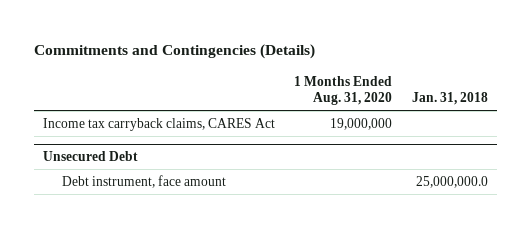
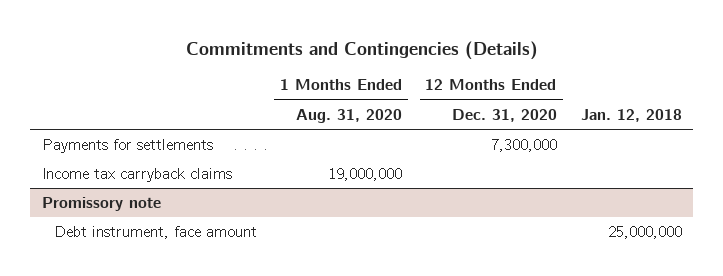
- | 1 Months Ended Aug. 31, 2020 | Jan. 31, 2018
+ | 1 Months Ended Aug. 31, 2020 | 12 Months Ended Dec. 31, 2020 | Jan. 12, 2018
- Income tax carryback claims, CARES Act | 19,000,000 |
- Unsecured Debt
+ Payments for settlements | | 7,300,000 |
+ Income tax carryback claims | 19,000,000 | |
+ Promissory note

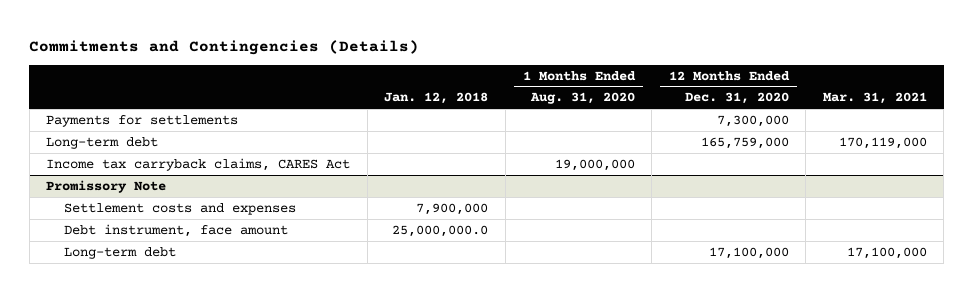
- | 1 Months Ended Aug. 31, 2020 | 12 Months Ended Dec. 31, 2020 | Jan. 12, 2018
+ | Jan. 12, 2018 | 1 Months Ended Aug. 31, 2020 | 12 Months Ended Dec. 31, 2020 | Mar. 31, 2021
- Income tax carryback claims | 19,000,000 | |
- Promissory note
- Debt instrument, face amount | | | 25,000,000
+ Long-term debt | | | 165,759,000 | 170,119,000
+ Income tax carryback claims, CARES Act | | 19,000,000 | |
+ Promissory Note
+ Settlement costs and expenses | 7,900,000 | | |
+ Debt instrument, face amount | 25,000,000.0 | | |
+ Long-term debt | | | 17,100,000 | 17,100,000

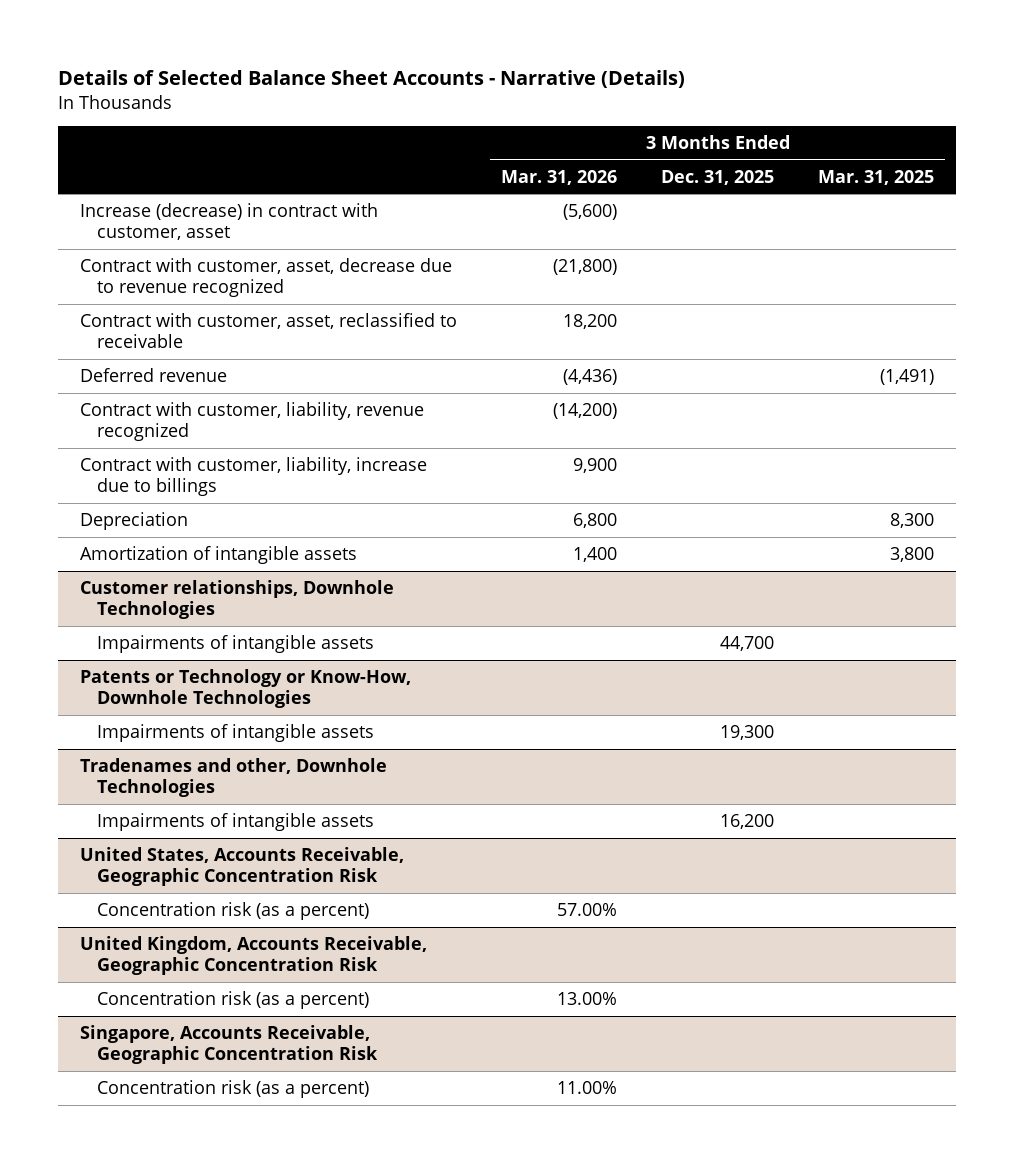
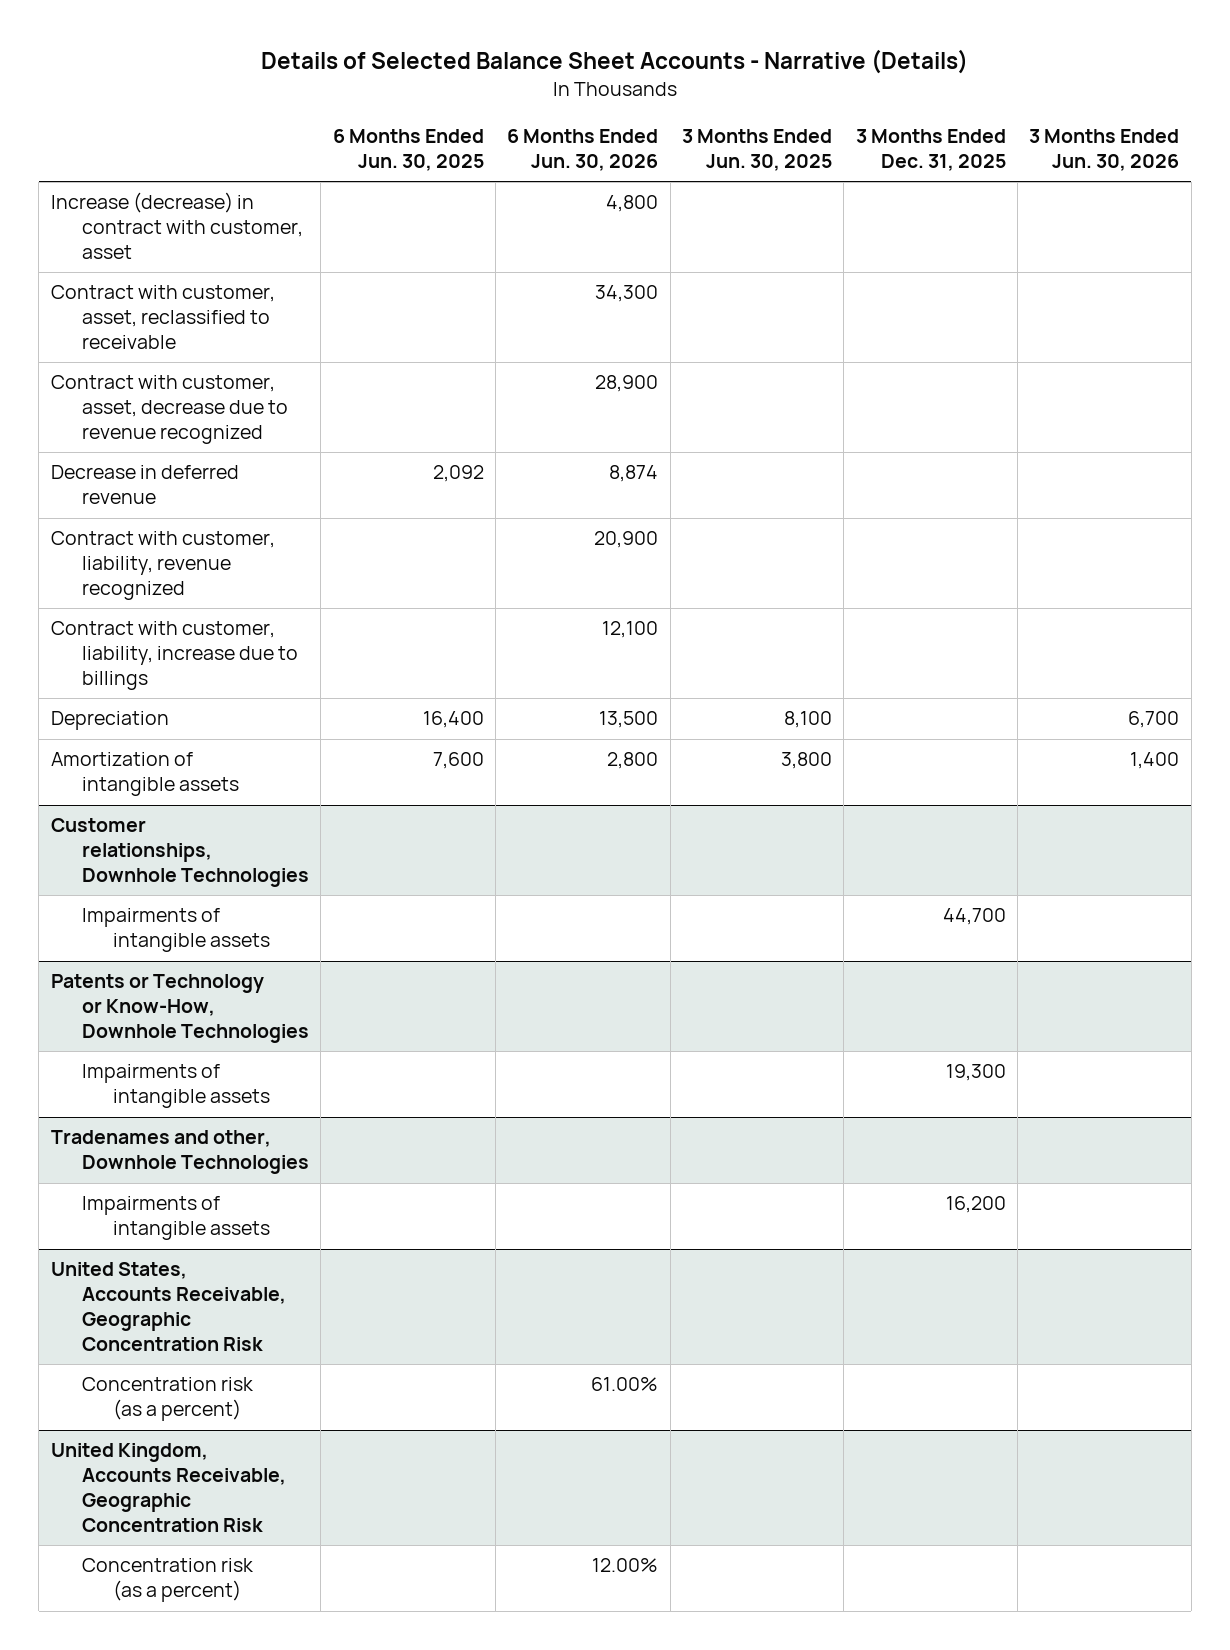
- | 3 Months Ended Mar. 31, 2026 | 3 Months Ended Dec. 31, 2025 | 3 Months Ended Mar. 31, 2025
+ | 6 Months Ended Jun. 30, 2025 | 6 Months Ended Jun. 30, 2026 | 3 Months Ended Jun. 30, 2025 | 3 Months Ended Dec. 31, 2025 | 3 Months Ended Jun. 30, 2026
- Deferred revenue | (4,436) | | (1,491)
moved down: Contract with customer, asset, decrease due to revenue recognized | | 28,900 | | |
+ Decrease in deferred revenue | 2,092 | 8,874 | | |
- Singapore, Accounts Receivable, Geographic Concentration Risk
- Concentration risk (as a percent) | 11.00% | |

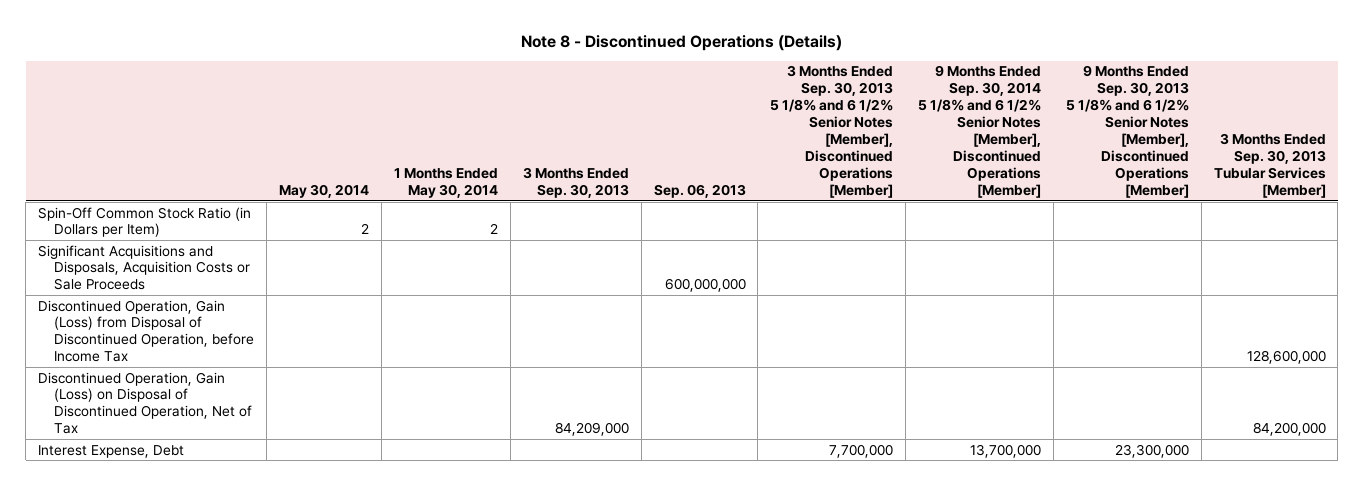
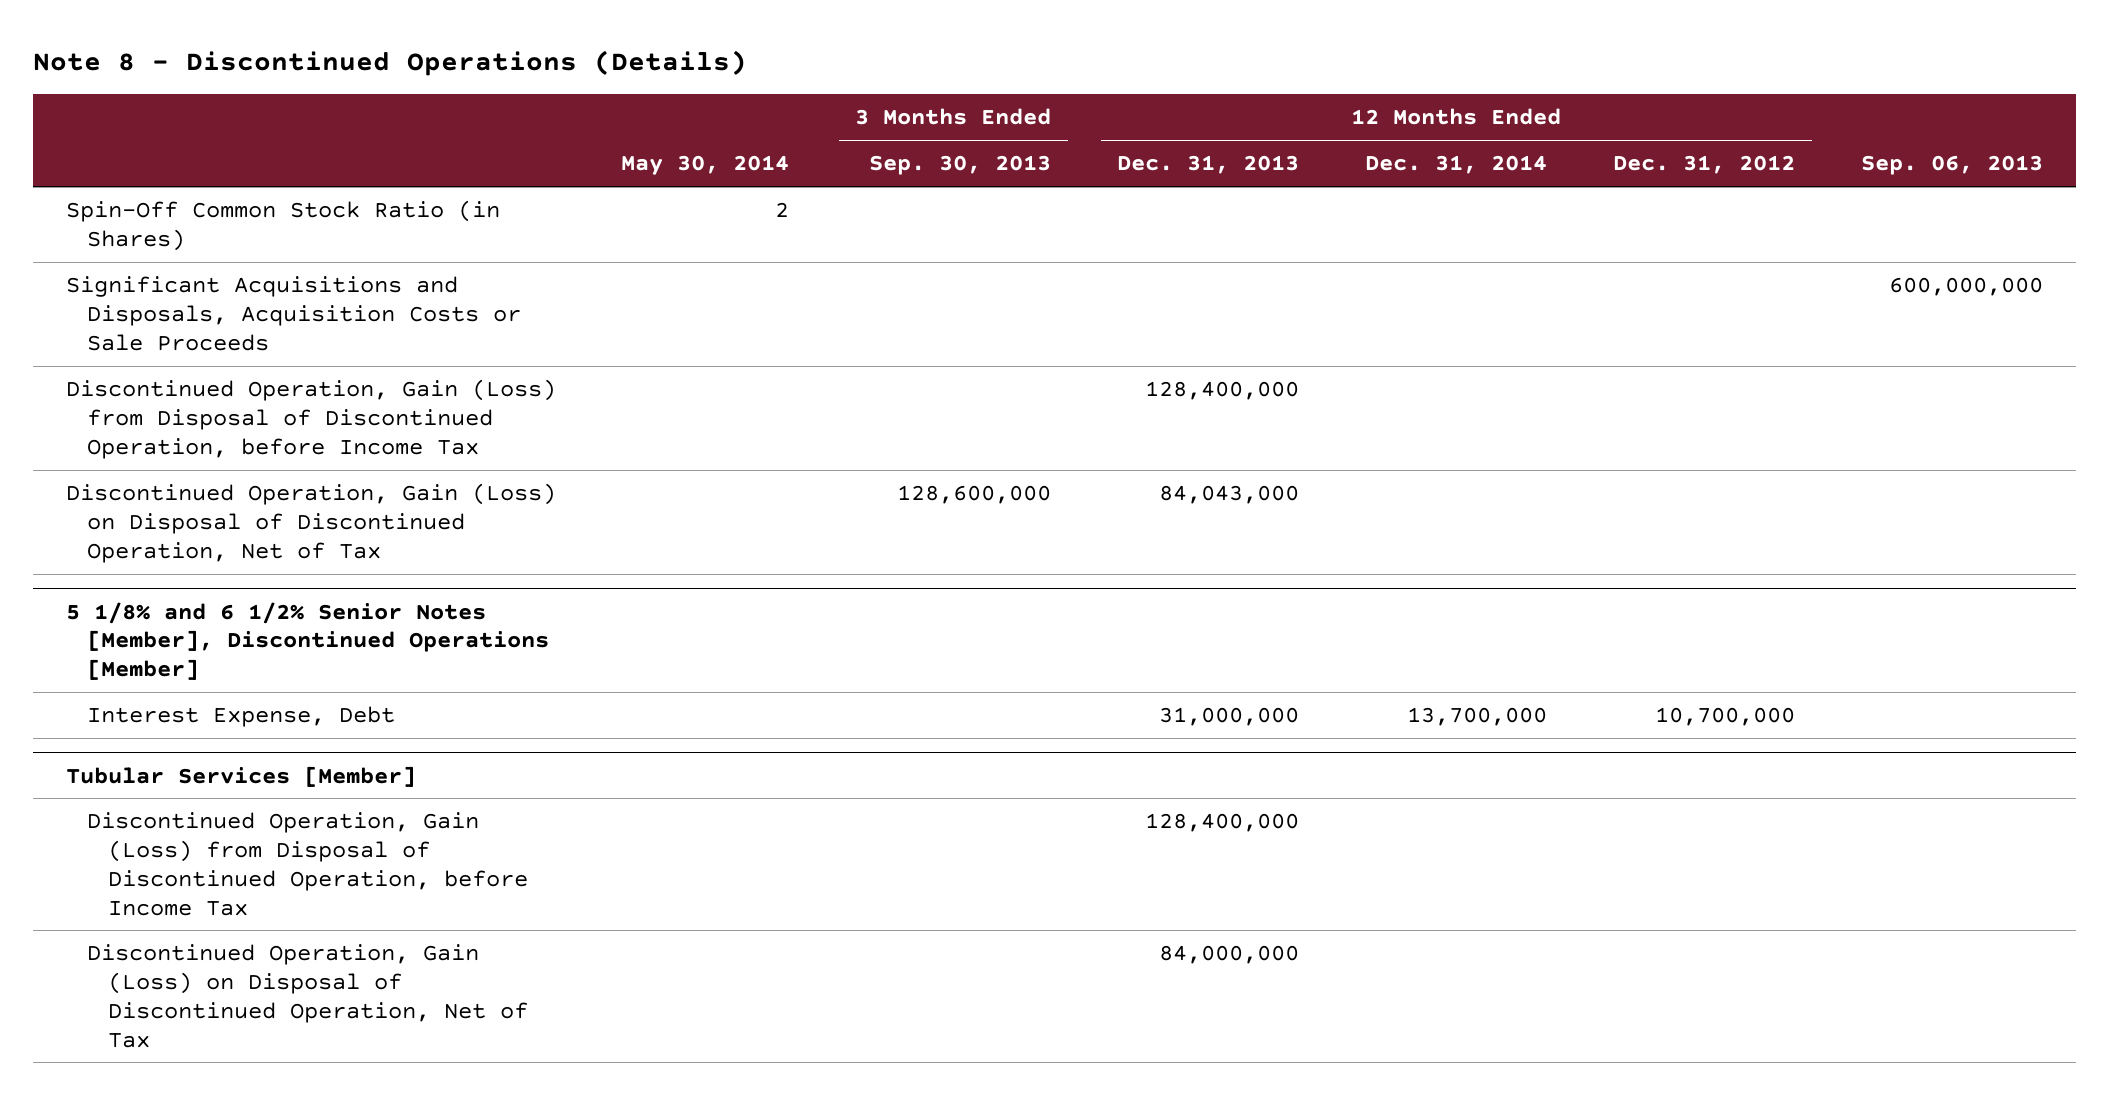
- | May 30, 2014 | 1 Months Ended May 30, 2014 | 3 Months Ended Sep. 30, 2013 | Sep. 06, 2013 | 3 Months Ended Sep. 30, 2013 5 1/8% and 6 1/2% Senior Notes [Member], Discontinued Operations [Member] | 9 Months Ended Sep. 30, 2014 5 1/8% and 6 1/2% Senior Notes [Member], Discontinued Operations [Member] | 9 Months Ended Sep. 30, 2013 5 1/8% and 6 1/2% Senior Notes [Member], Discontinued Operations [Member] | 3 Months Ended Sep. 30, 2013 Tubular Services [Member]
+ | May 30, 2014 | 3 Months Ended Sep. 30, 2013 | 12 Months Ended Dec. 31, 2013 | 12 Months Ended Dec. 31, 2014 | 12 Months Ended Dec. 31, 2012 | Sep. 06, 2013
- Spin-Off Common Stock Ratio (in Dollars per Item) | 2 | 2 | | | | | |
+ Spin-Off Common Stock Ratio (in Shares) | 2 | | | | |
- Discontinued Operation, Gain (Loss) on Disposal of Discontinued Operation, Net of Tax | | | 84,209,000 | | | | | 84,200,000
- Interest Expense, Debt | | | | | 7,700,000 | 13,700,000 | 23,300,000 |
+ Discontinued Operation, Gain (Loss) on Disposal of Discontinued Operation, Net of Tax | | 128,600,000 | 84,043,000 | | |
+ 5 1/8% and 6 1/2% Senior Notes [Member], Discontinued Operations [Member]
+ Interest Expense, Debt | | | 31,000,000 | 13,700,000 | 10,700,000 |
+ Tubular Services [Member]
+ Discontinued Operation, Gain (Loss) from Disposal of Discontinued Operation, before Income Tax | | | 128,400,000 | | |
+ Discontinued Operation, Gain (Loss) on Disposal of Discontinued Operation, Net of Tax | | | 84,000,000 | | |

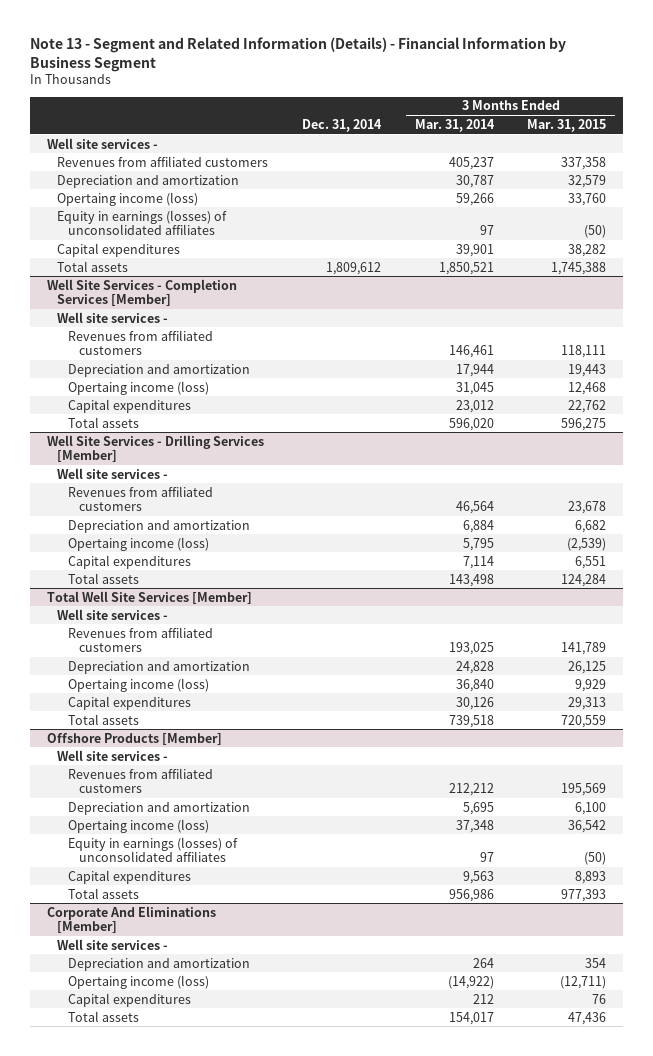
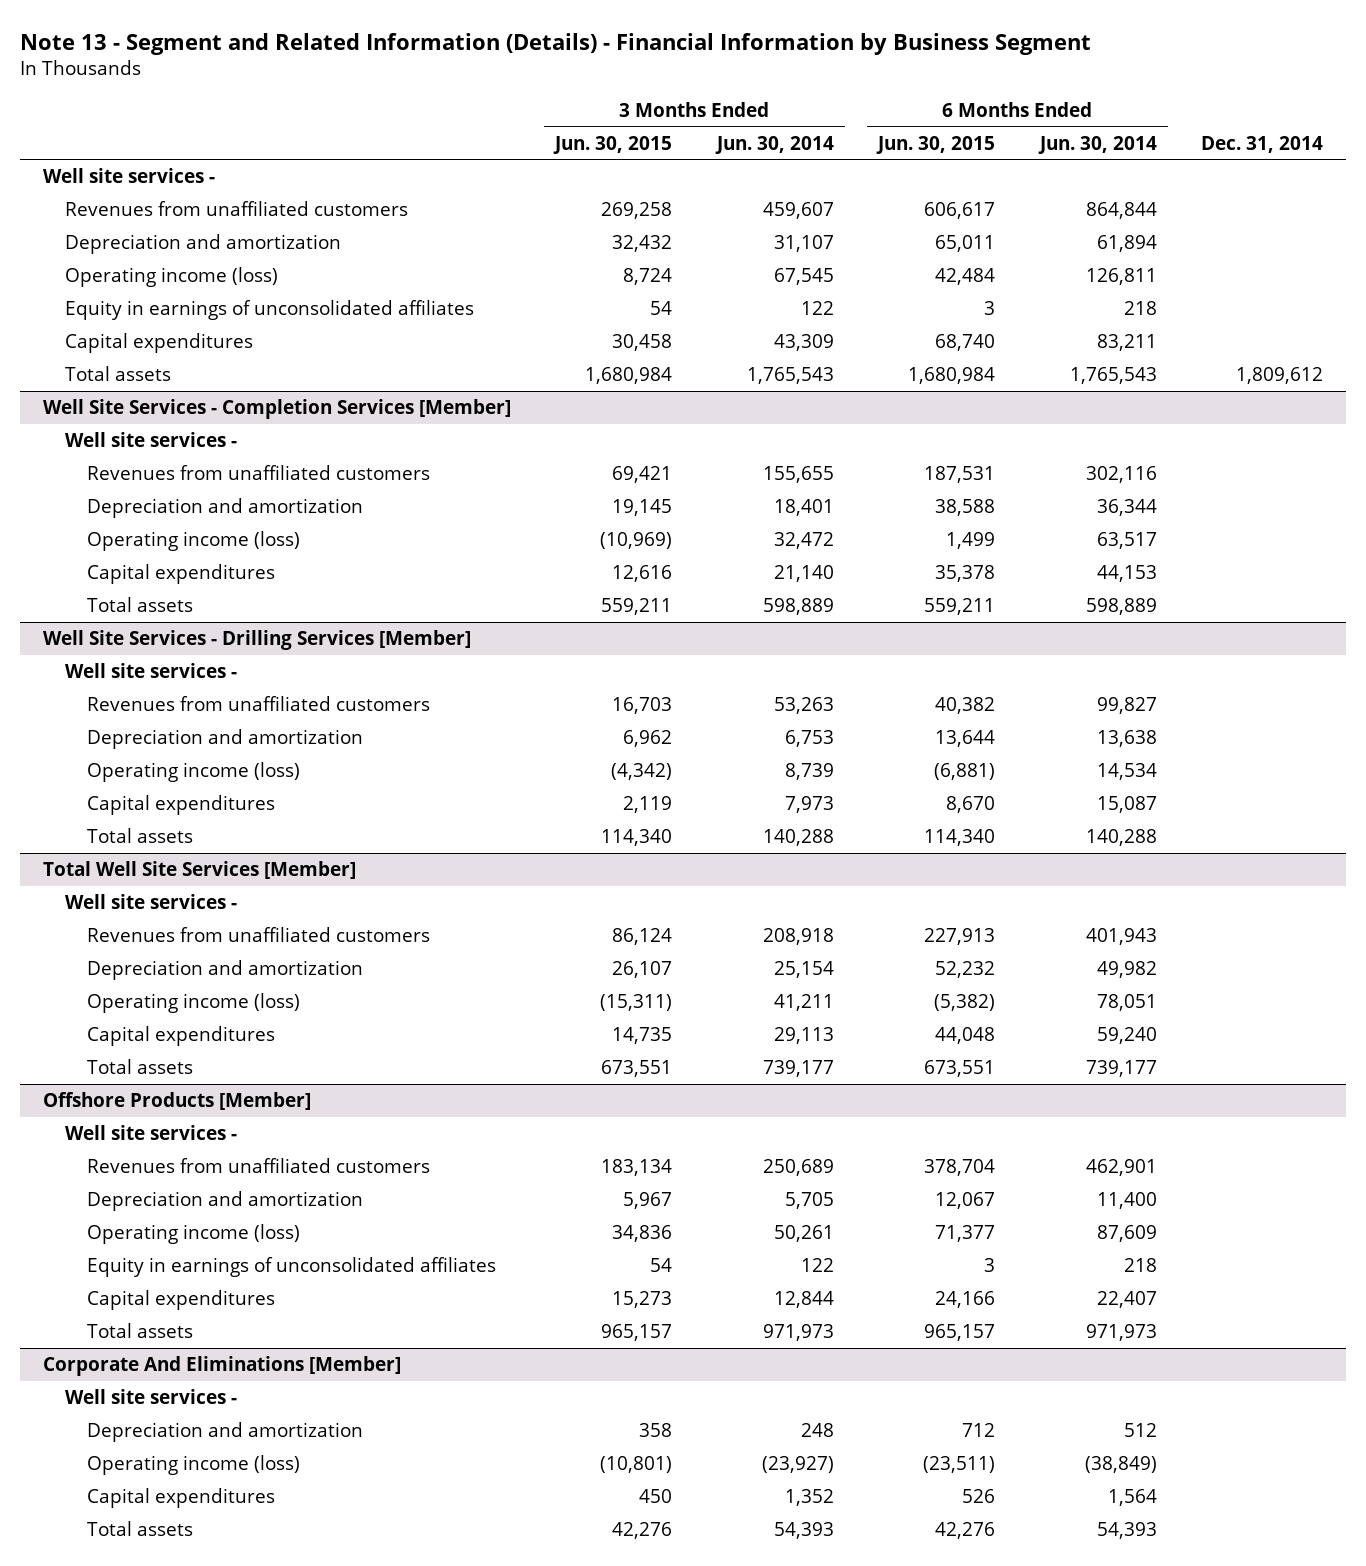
- | Dec. 31, 2014 | 3 Months Ended Mar. 31, 2014 | 3 Months Ended Mar. 31, 2015
+ | 3 Months Ended Jun. 30, 2015 | 3 Months Ended Jun. 30, 2014 | 6 Months Ended Jun. 30, 2015 | 6 Months Ended Jun. 30, 2014 | Dec. 31, 2014
- Revenues from affiliated customers | | 405,237 | 337,358
+ Revenues from unaffiliated customers | 269,258 | 459,607 | 606,617 | 864,844 |
- Opertaing income (loss) | | 59,266 | 33,760
- Equity in earnings (losses) of unconsolidated affiliates | | 97 | (50)
+ Operating income (loss) | 8,724 | 67,545 | 42,484 | 126,811 |
+ Equity in earnings of unconsolidated affiliates | 54 | 122 | 3 | 218 |
@ Well Site Services - Completion Services [Member]
- Revenues from affiliated customers | | 146,461 | 118,111
+ Revenues from unaffiliated customers | 69,421 | 155,655 | 187,531 | 302,116 |
- Opertaing income (loss) | | 31,045 | 12,468
+ Operating income (loss) | (10,969) | 32,472 | 1,499 | 63,517 |
@ Well Site Services - Drilling Services [Member]
- Revenues from affiliated customers | | 46,564 | 23,678
+ Revenues from unaffiliated customers | 16,703 | 53,263 | 40,382 | 99,827 |
- Opertaing income (loss) | | 5,795 | (2,539)
+ Operating income (loss) | (4,342) | 8,739 | (6,881) | 14,534 |
@ Total Well Site Services [Member]
- Revenues from affiliated customers | | 193,025 | 141,789
+ Revenues from unaffiliated customers | 86,124 | 208,918 | 227,913 | 401,943 |
- Opertaing income (loss) | | 36,840 | 9,929
+ Operating income (loss) | (15,311) | 41,211 | (5,382) | 78,051 |
@ Offshore Products [Member]
- Revenues from affiliated customers | | 212,212 | 195,569
+ Revenues from unaffiliated customers | 183,134 | 250,689 | 378,704 | 462,901 |
- Opertaing income (loss) | | 37,348 | 36,542
- Equity in earnings (losses) of unconsolidated affiliates | | 97 | (50)
+ Operating income (loss) | 34,836 | 50,261 | 71,377 | 87,609 |
+ Equity in earnings of unconsolidated affiliates | 54 | 122 | 3 | 218 |
@ Corporate And Eliminations [Member]
- Opertaing income (loss) | | (14,922) | (12,711)
+ Operating income (loss) | (10,801) | (23,927) | (23,511) | (38,849) |

